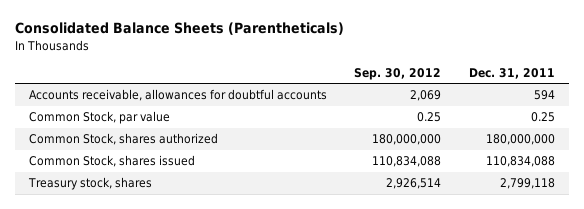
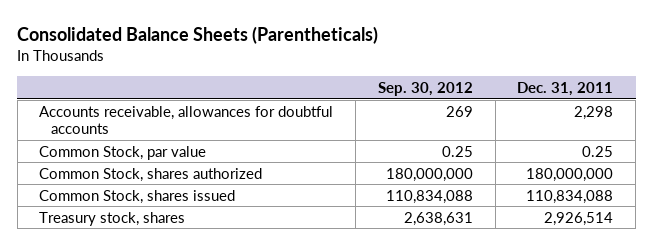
- Accounts receivable, allowances for doubtful accounts | 2,069 | 594
+ Accounts receivable, allowances for doubtful accounts | 269 | 2,298
- Treasury stock, shares | 2,926,514 | 2,799,118
+ Treasury stock, shares | 2,638,631 | 2,926,514

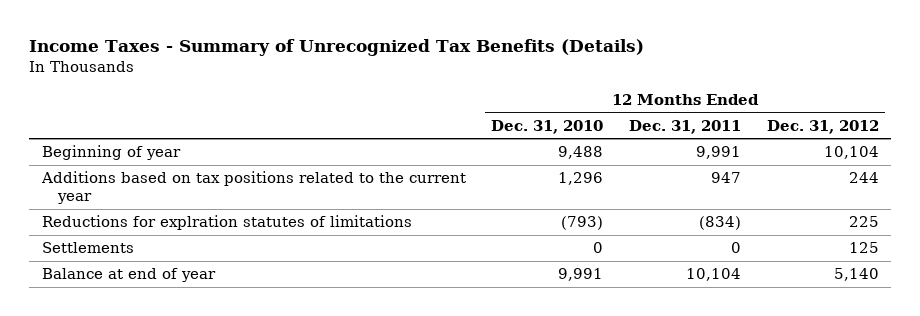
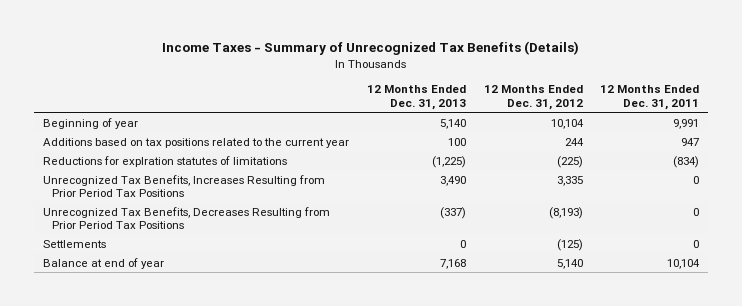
- | 12 Months Ended Dec. 31, 2010 | 12 Months Ended Dec. 31, 2011 | 12 Months Ended Dec. 31, 2012
+ | 12 Months Ended Dec. 31, 2013 | 12 Months Ended Dec. 31, 2012 | 12 Months Ended Dec. 31, 2011
- Reductions for explration statutes of limitations | (793) | (834) | 225
- Settlements | 0 | 0 | 125
+ Reductions for explration statutes of limitations | (1,225) | (225) | (834)
+ Unrecognized Tax Benefits, Increases Resulting from Prior Period Tax Positions | 3,490 | 3,335 | 0
+ Unrecognized Tax Benefits, Decreases Resulting from Prior Period Tax Positions | (337) | (8,193) | 0
+ Settlements | 0 | (125) | 0

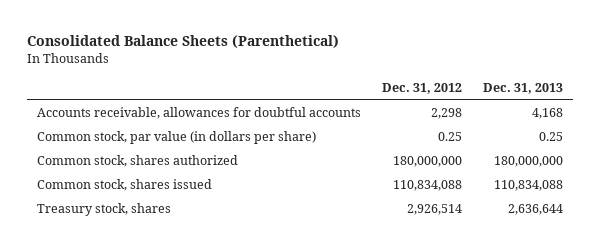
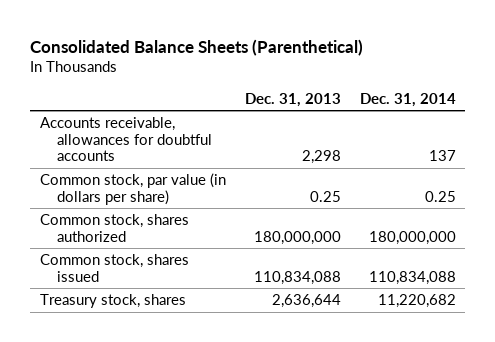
- | Dec. 31, 2012 | Dec. 31, 2013
+ | Dec. 31, 2013 | Dec. 31, 2014
- Accounts receivable, allowances for doubtful accounts | 2,298 | 4,168
+ Accounts receivable, allowances for doubtful accounts | 2,298 | 137

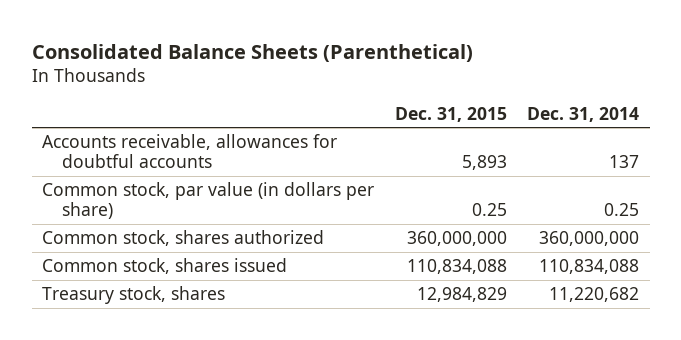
- | Dec. 31, 2013 | Dec. 31, 2014
+ | Dec. 31, 2015 | Dec. 31, 2014
- Common stock, shares authorized | 180,000,000 | 180,000,000
+ Common stock, shares authorized | 360,000,000 | 360,000,000

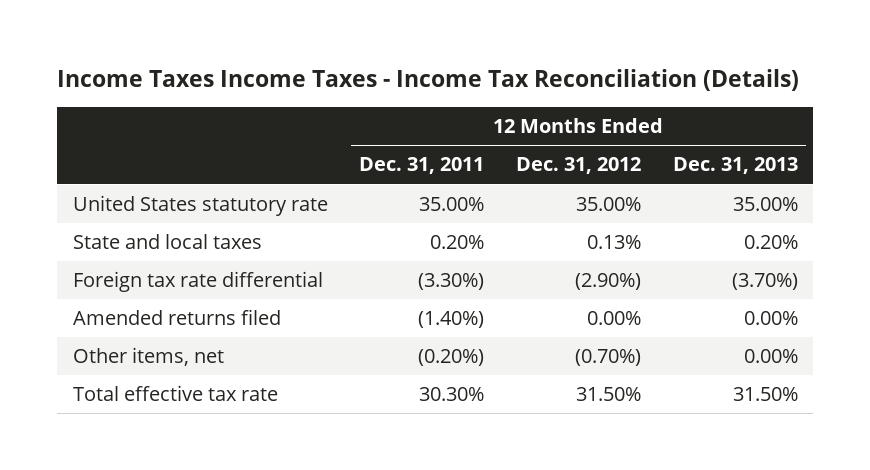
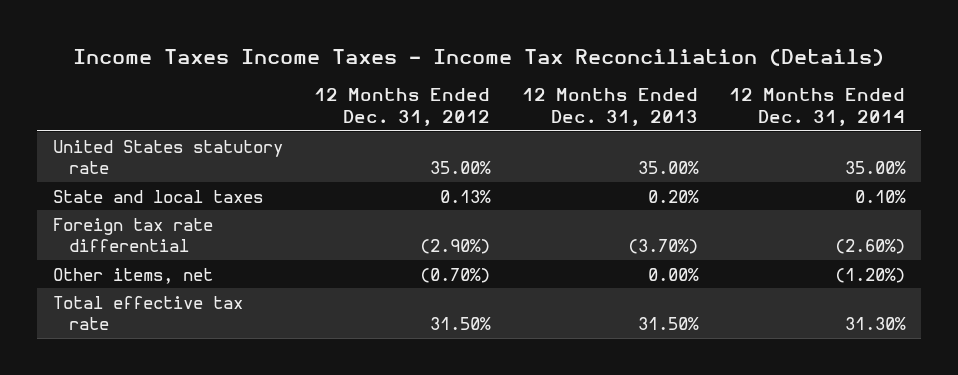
- | 12 Months Ended Dec. 31, 2011 | 12 Months Ended Dec. 31, 2012 | 12 Months Ended Dec. 31, 2013
+ | 12 Months Ended Dec. 31, 2012 | 12 Months Ended Dec. 31, 2013 | 12 Months Ended Dec. 31, 2014
- Amended returns filed | (1.40%) | 0.00% | 0.00%

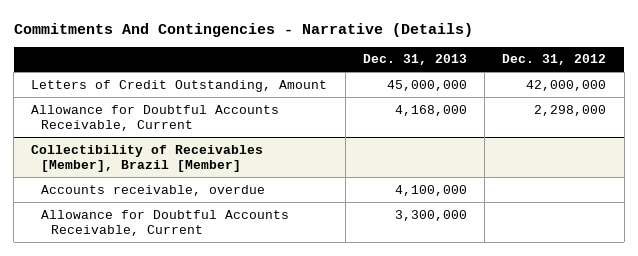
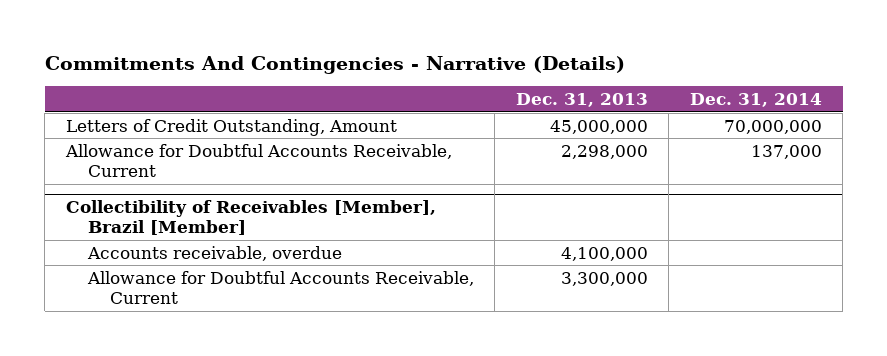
- | Dec. 31, 2013 | Dec. 31, 2012
+ | Dec. 31, 2013 | Dec. 31, 2014
- Allowance for Doubtful Accounts Receivable, Current | 4,168,000 | 2,298,000
+ Allowance for Doubtful Accounts Receivable, Current | 2,298,000 | 137,000

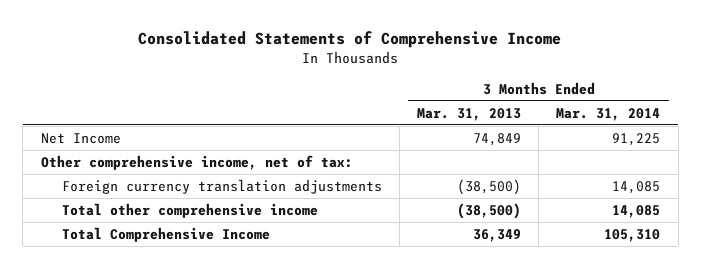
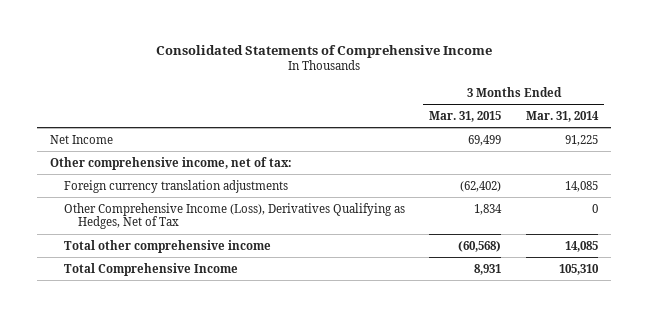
- | 3 Months Ended Mar. 31, 2013 | 3 Months Ended Mar. 31, 2014
+ | 3 Months Ended Mar. 31, 2015 | 3 Months Ended Mar. 31, 2014
+ Other Comprehensive Income (Loss), Derivatives Qualifying as Hedges, Net of Tax | 1,834 | 0

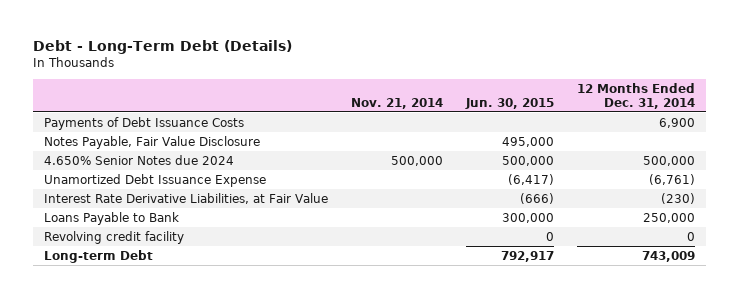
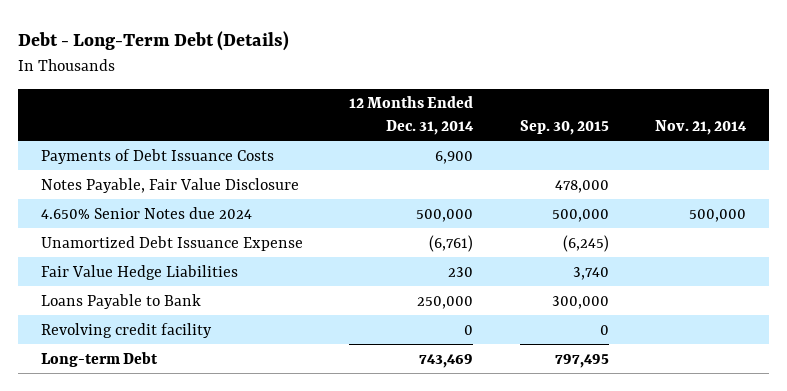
- | Nov. 21, 2014 | Jun. 30, 2015 | 12 Months Ended Dec. 31, 2014
+ | 12 Months Ended Dec. 31, 2014 | Sep. 30, 2015 | Nov. 21, 2014
- Interest Rate Derivative Liabilities, at Fair Value | | (666) | (230)
+ Fair Value Hedge Liabilities | 230 | 3,740 |
- Long-term Debt | | 792,917 | 743,009
+ Long-term Debt | 743,469 | 797,495 |

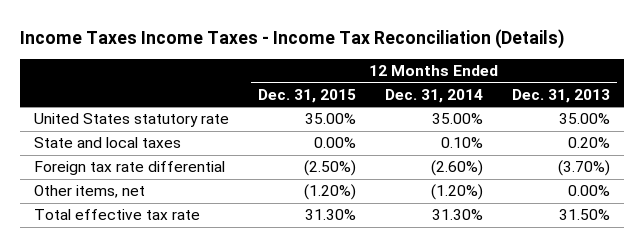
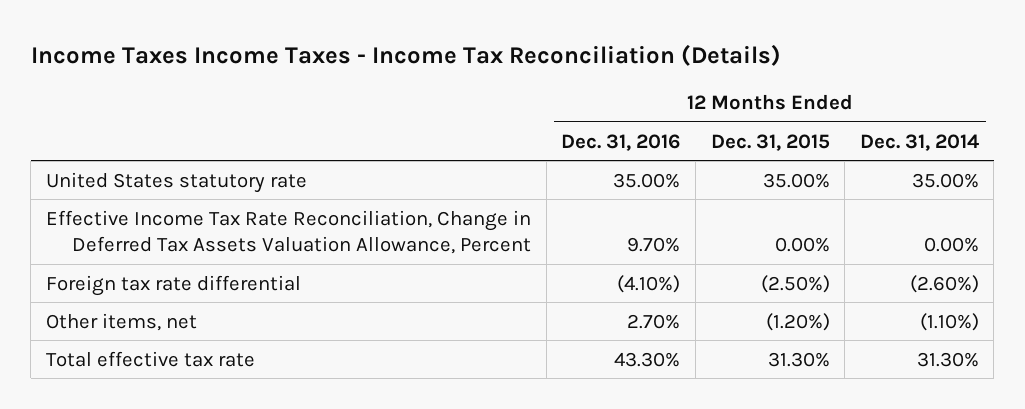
- | 12 Months Ended Dec. 31, 2015 | 12 Months Ended Dec. 31, 2014 | 12 Months Ended Dec. 31, 2013
+ | 12 Months Ended Dec. 31, 2016 | 12 Months Ended Dec. 31, 2015 | 12 Months Ended Dec. 31, 2014
- State and local taxes | 0.00% | 0.10% | 0.20%
+ Effective Income Tax Rate Reconciliation, Change in Deferred Tax Assets Valuation Allowance, Percent | 9.70% | 0.00% | 0.00%
- Other items, net | (1.20%) | (1.20%) | 0.00%
+ Other items, net | 2.70% | (1.20%) | (1.10%)

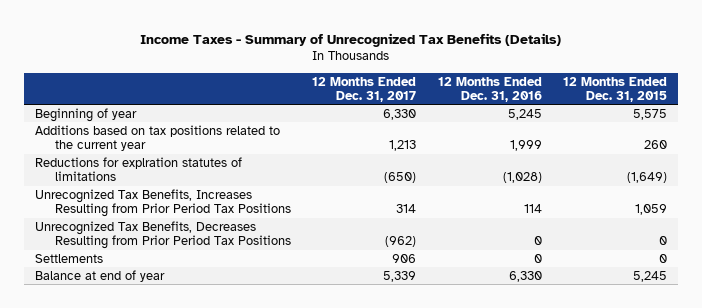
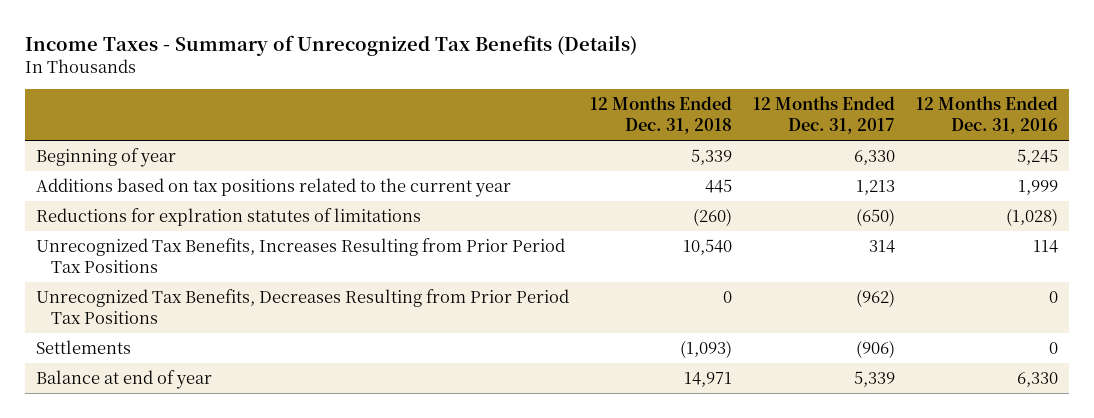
- | 12 Months Ended Dec. 31, 2017 | 12 Months Ended Dec. 31, 2016 | 12 Months Ended Dec. 31, 2015
+ | 12 Months Ended Dec. 31, 2018 | 12 Months Ended Dec. 31, 2017 | 12 Months Ended Dec. 31, 2016
- Settlements | 906 | 0 | 0
+ Settlements | (1,093) | (906) | 0

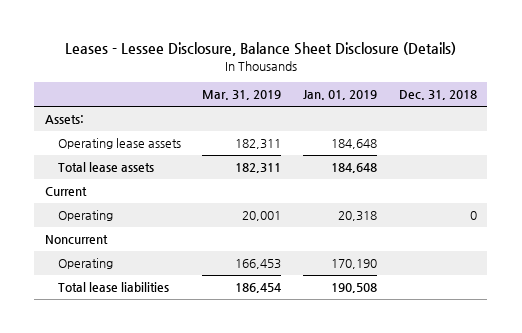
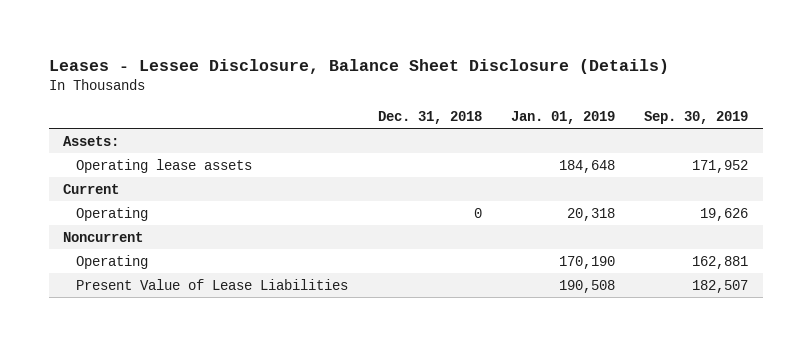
- | Mar. 31, 2019 | Jan. 01, 2019 | Dec. 31, 2018
+ | Dec. 31, 2018 | Jan. 01, 2019 | Sep. 30, 2019
- Total lease assets | 182,311 | 184,648 |
- Total lease liabilities | 186,454 | 190,508 |
+ Present Value of Lease Liabilities | | 190,508 | 182,507

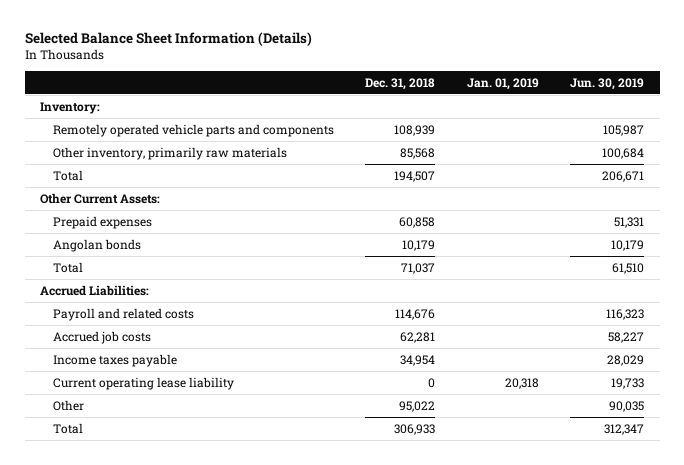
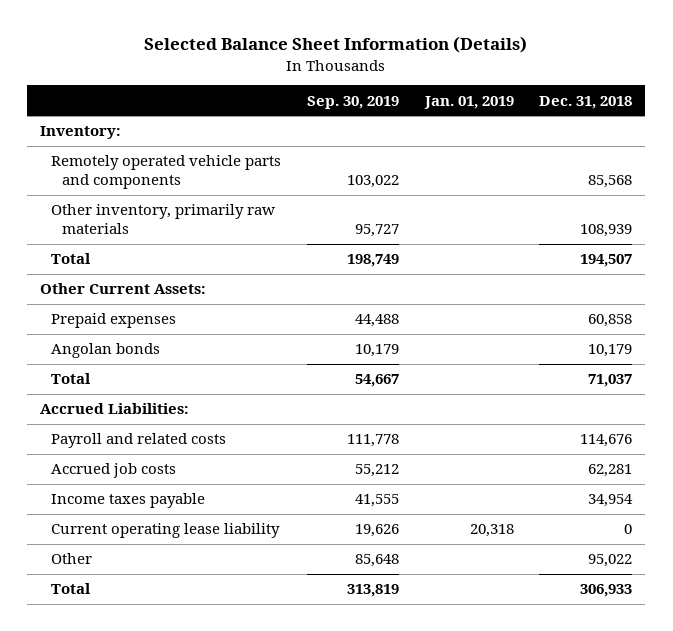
- | Dec. 31, 2018 | Jan. 01, 2019 | Jun. 30, 2019
+ | Sep. 30, 2019 | Jan. 01, 2019 | Dec. 31, 2018
- Remotely operated vehicle parts and components | 108,939 | | 105,987
- Other inventory, primarily raw materials | 85,568 | | 100,684
+ Remotely operated vehicle parts and components | 103,022 | | 85,568
+ Other inventory, primarily raw materials | 95,727 | | 108,939

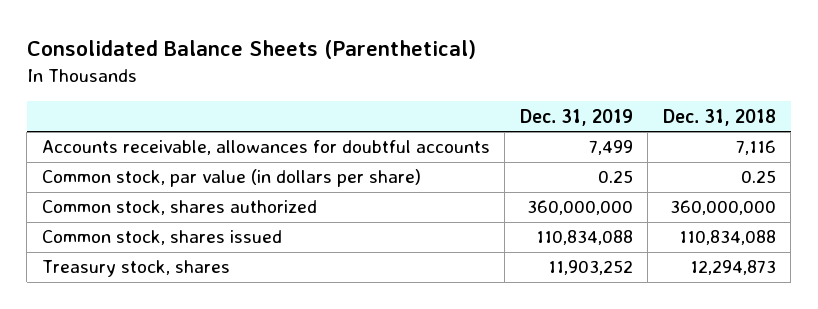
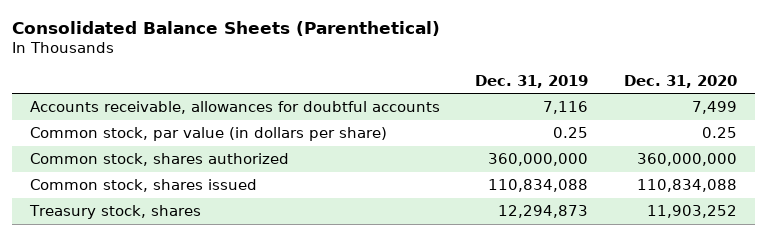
- | Dec. 31, 2019 | Dec. 31, 2018
+ | Dec. 31, 2019 | Dec. 31, 2020
- Accounts receivable, allowances for doubtful accounts | 7,499 | 7,116
+ Accounts receivable, allowances for doubtful accounts | 7,116 | 7,499
- Treasury stock, shares | 11,903,252 | 12,294,873
+ Treasury stock, shares | 12,294,873 | 11,903,252

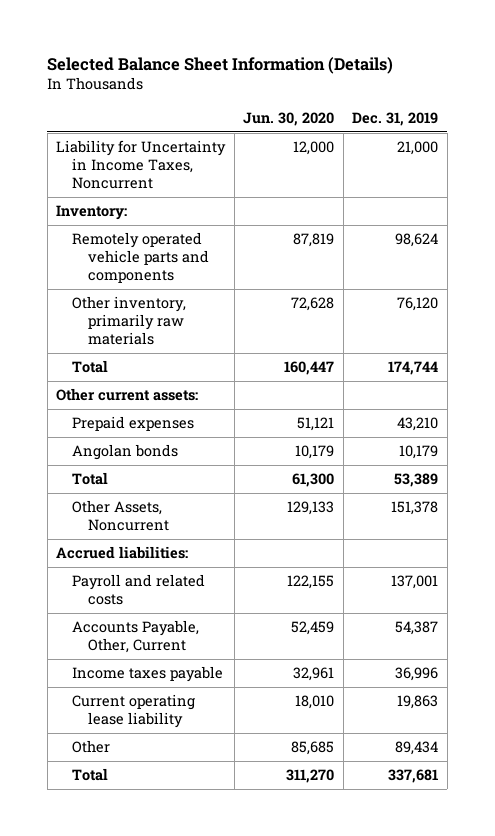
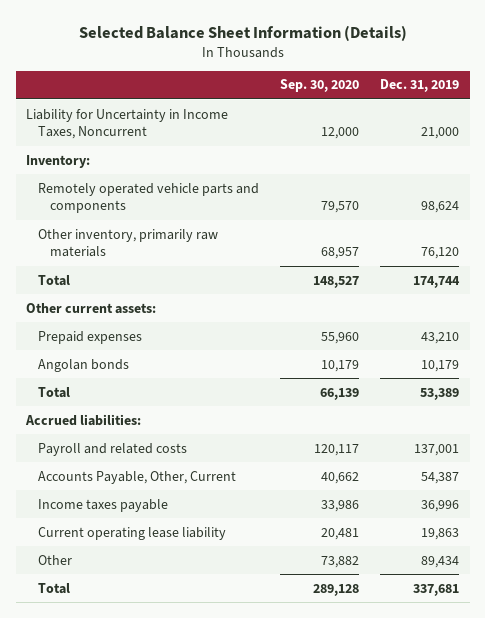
- | Jun. 30, 2020 | Dec. 31, 2019
+ | Sep. 30, 2020 | Dec. 31, 2019
- Other Assets, Noncurrent | 129,133 | 151,378

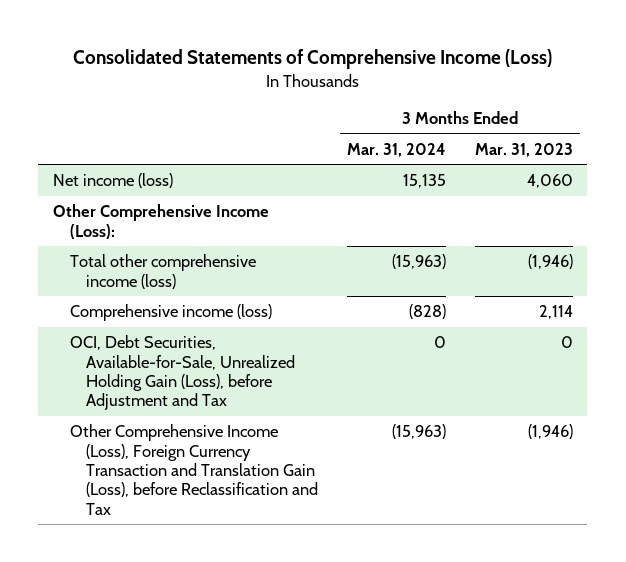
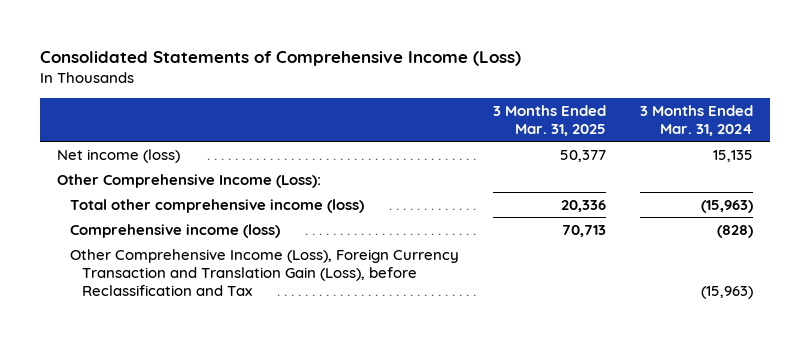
- | 3 Months Ended Mar. 31, 2024 | 3 Months Ended Mar. 31, 2023
+ | 3 Months Ended Mar. 31, 2025 | 3 Months Ended Mar. 31, 2024
- OCI, Debt Securities, Available-for-Sale, Unrealized Holding Gain (Loss), before Adjustment and Tax | 0 | 0

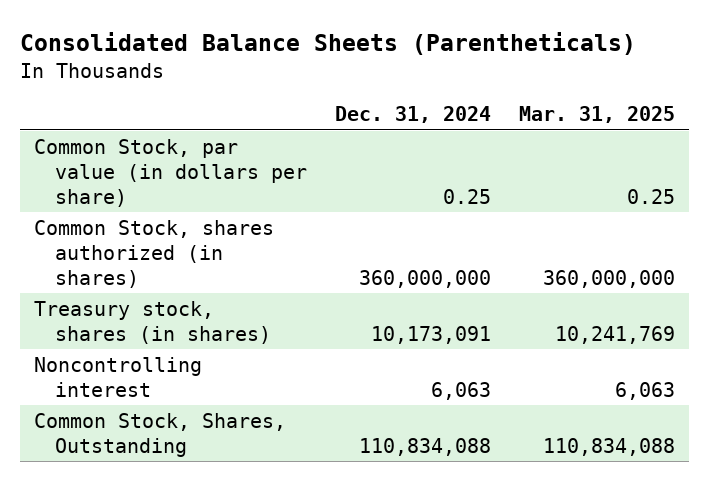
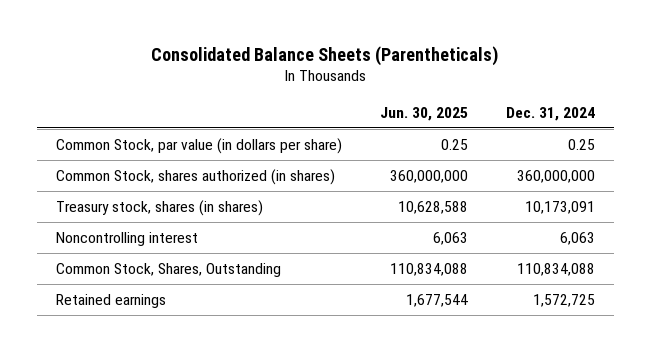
- | Dec. 31, 2024 | Mar. 31, 2025
+ | Jun. 30, 2025 | Dec. 31, 2024
+ Retained earnings | 1,677,544 | 1,572,725

